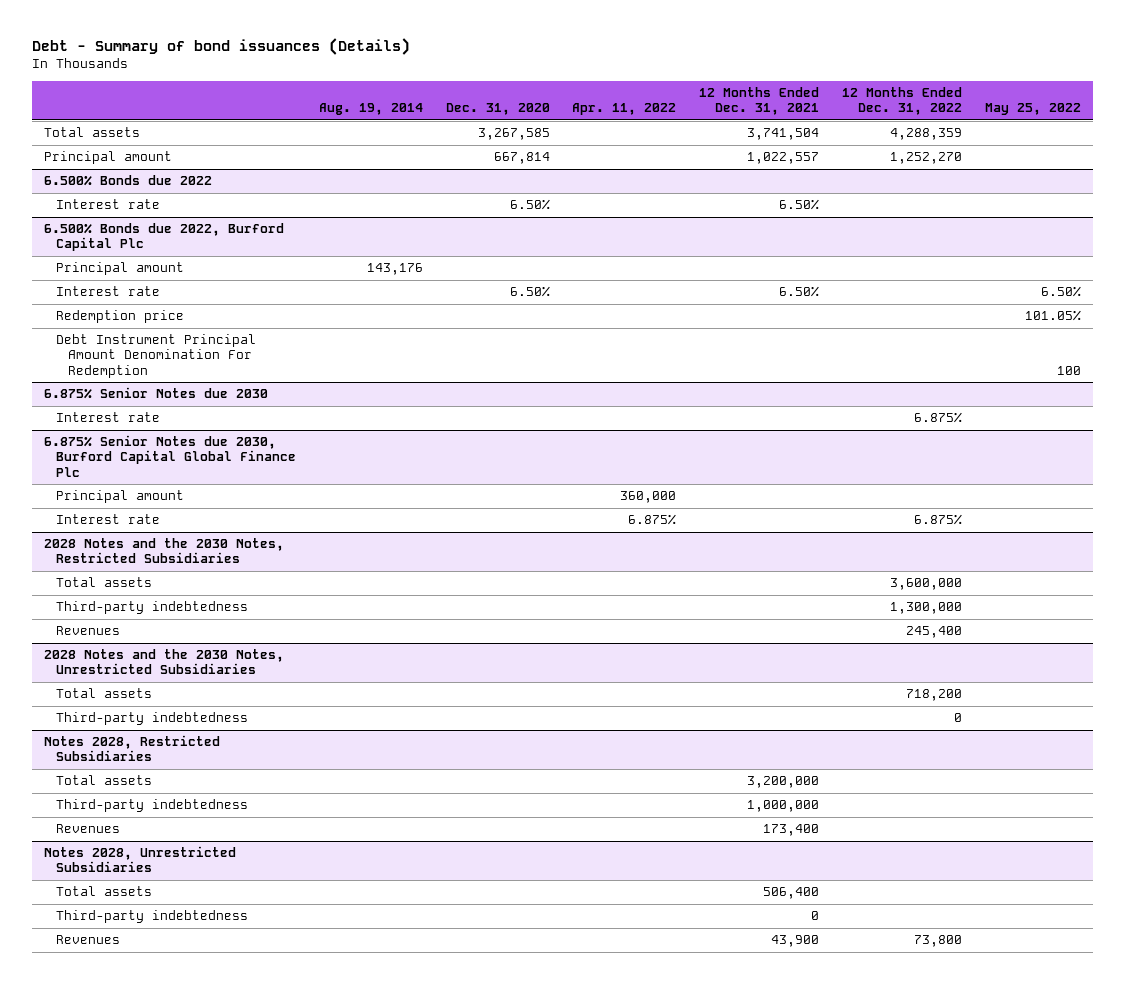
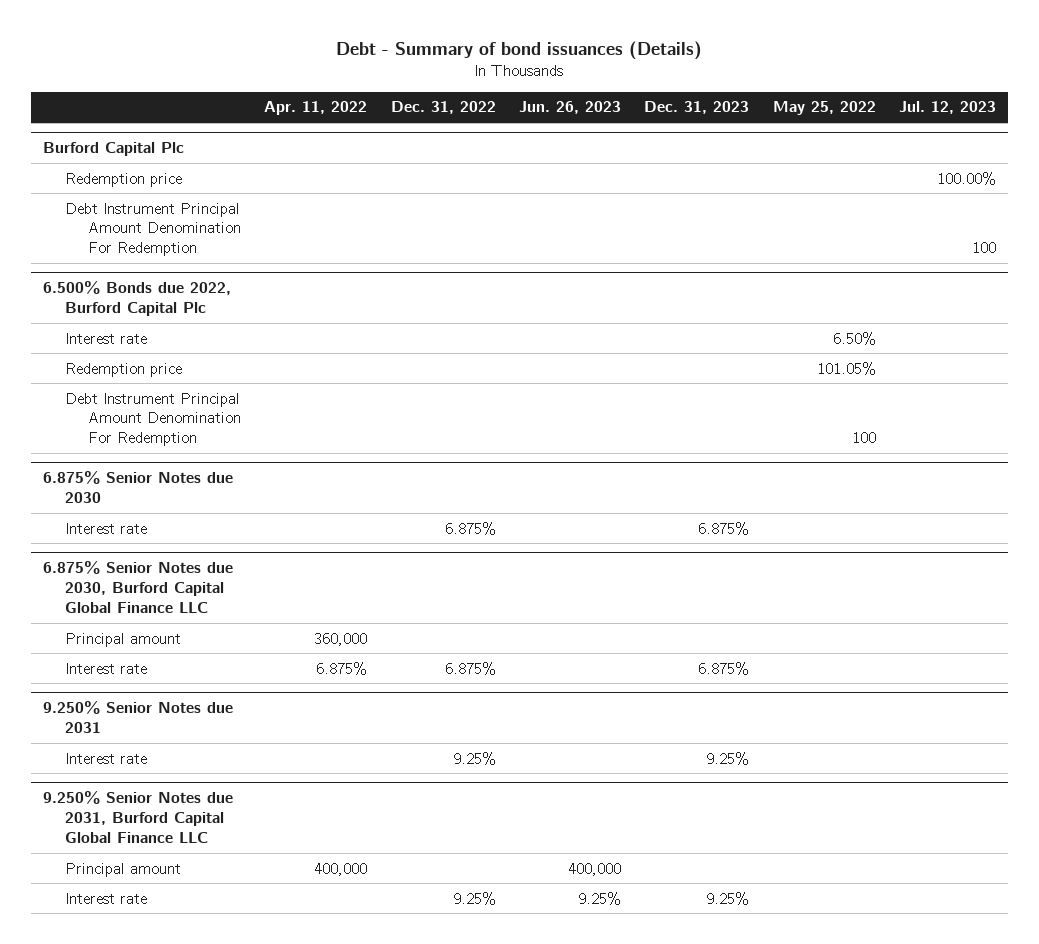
- | Aug. 19, 2014 | Dec. 31, 2020 | Apr. 11, 2022 | 12 Months Ended Dec. 31, 2021 | 12 Months Ended Dec. 31, 2022 | May 25, 2022
+ | Apr. 11, 2022 | Dec. 31, 2022 | Jun. 26, 2023 | Dec. 31, 2023 | May 25, 2022 | Jul. 12, 2023
- Total assets | | 3,267,585 | | 3,741,504 | 4,288,359 |
- Principal amount | | 667,814 | | 1,022,557 | 1,252,270 |
- 6.500% Bonds due 2022
- Interest rate | | 6.50% | | 6.50% | |
+ Burford Capital Plc
+ Redemption price | | | | | | 100.00%
+ Debt Instrument Principal Amount Denomination For Redemption | | | | | | 100
@ 6.500% Bonds due 2022, Burford Capital Plc
- Principal amount | 143,176 | | | | |
- 6.875% Senior Notes due 2030, Burford Capital Global Finance Plc
+ 6.875% Senior Notes due 2030, Burford Capital Global Finance LLC
- 2028 Notes and the 2030 Notes, Restricted Subsidiaries
- Total assets | | | | | 3,600,000 |
- Third-party indebtedness | | | | | 1,300,000 |
- Revenues | | | | | 245,400 |
- 2028 Notes and the 2030 Notes, Unrestricted Subsidiaries
- Total assets | | | | | 718,200 |
- Third-party indebtedness | | | | | 0 |
- Notes 2028, Restricted Subsidiaries
- Total assets | | | | 3,200,000 | |
- Third-party indebtedness | | | | 1,000,000 | |
- Revenues | | | | 173,400 | |
- Notes 2028, Unrestricted Subsidiaries
- Total assets | | | | 506,400 | |
- Third-party indebtedness | | | | 0 | |
- Revenues | | | | 43,900 | 73,800 |
+ 9.250% Senior Notes due 2031
+ Interest rate | | 9.25% | | 9.25% | |
+ 9.250% Senior Notes due 2031, Burford Capital Global Finance LLC
+ Principal amount | 400,000 | | 400,000 | | |
+ Interest rate | | 9.25% | 9.25% | 9.25% | |

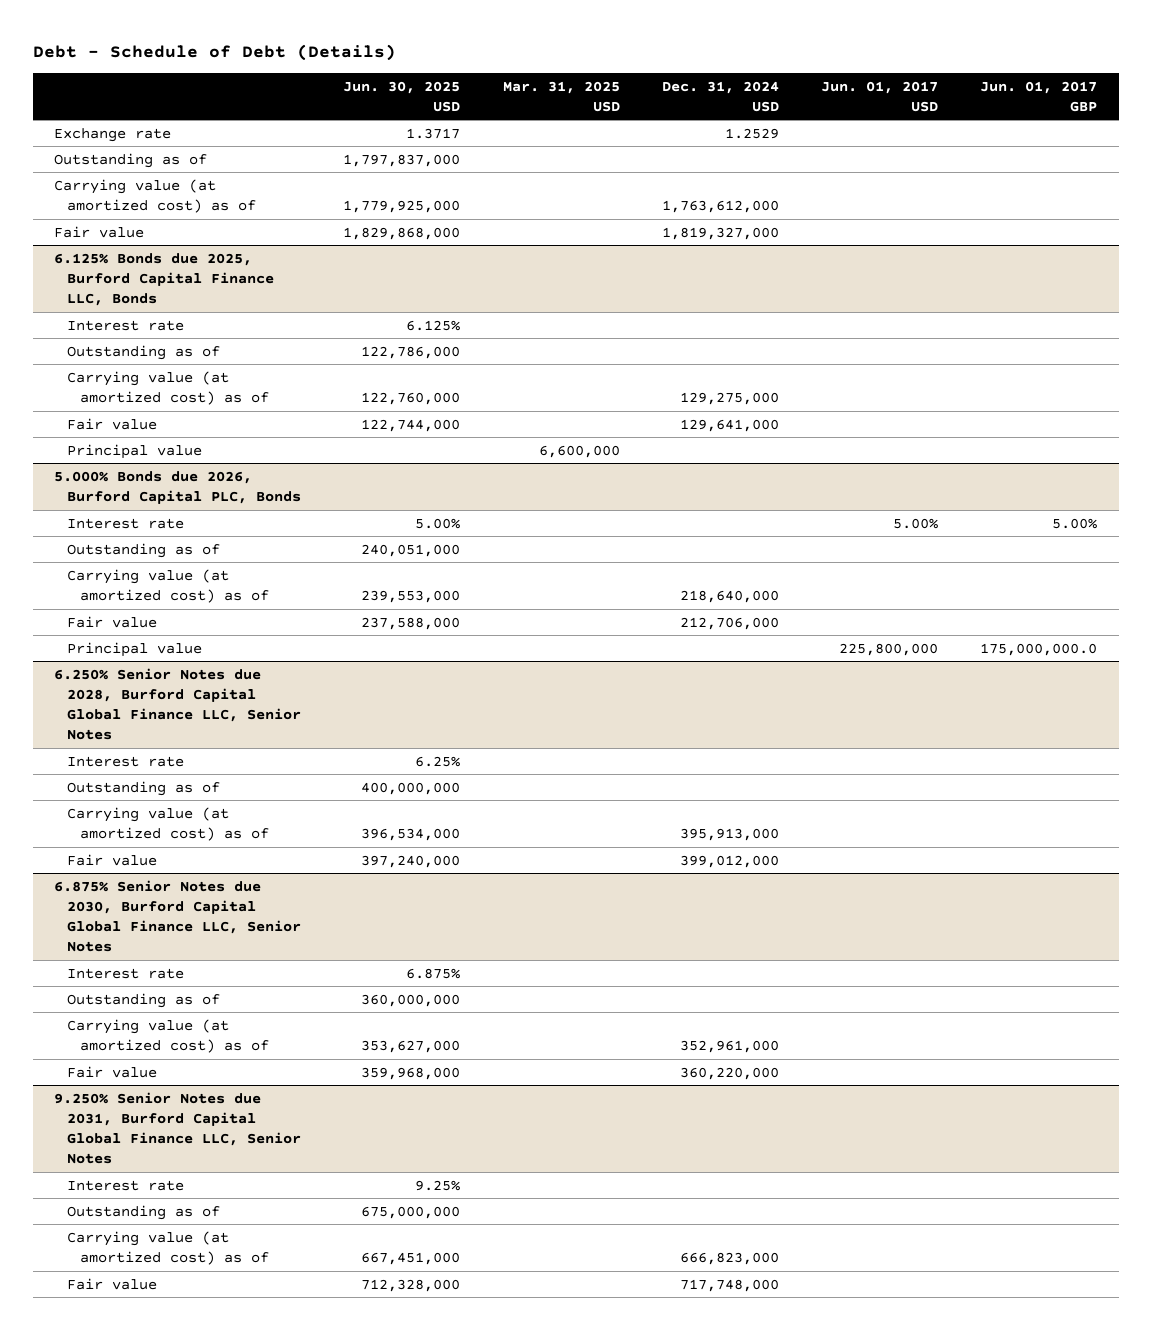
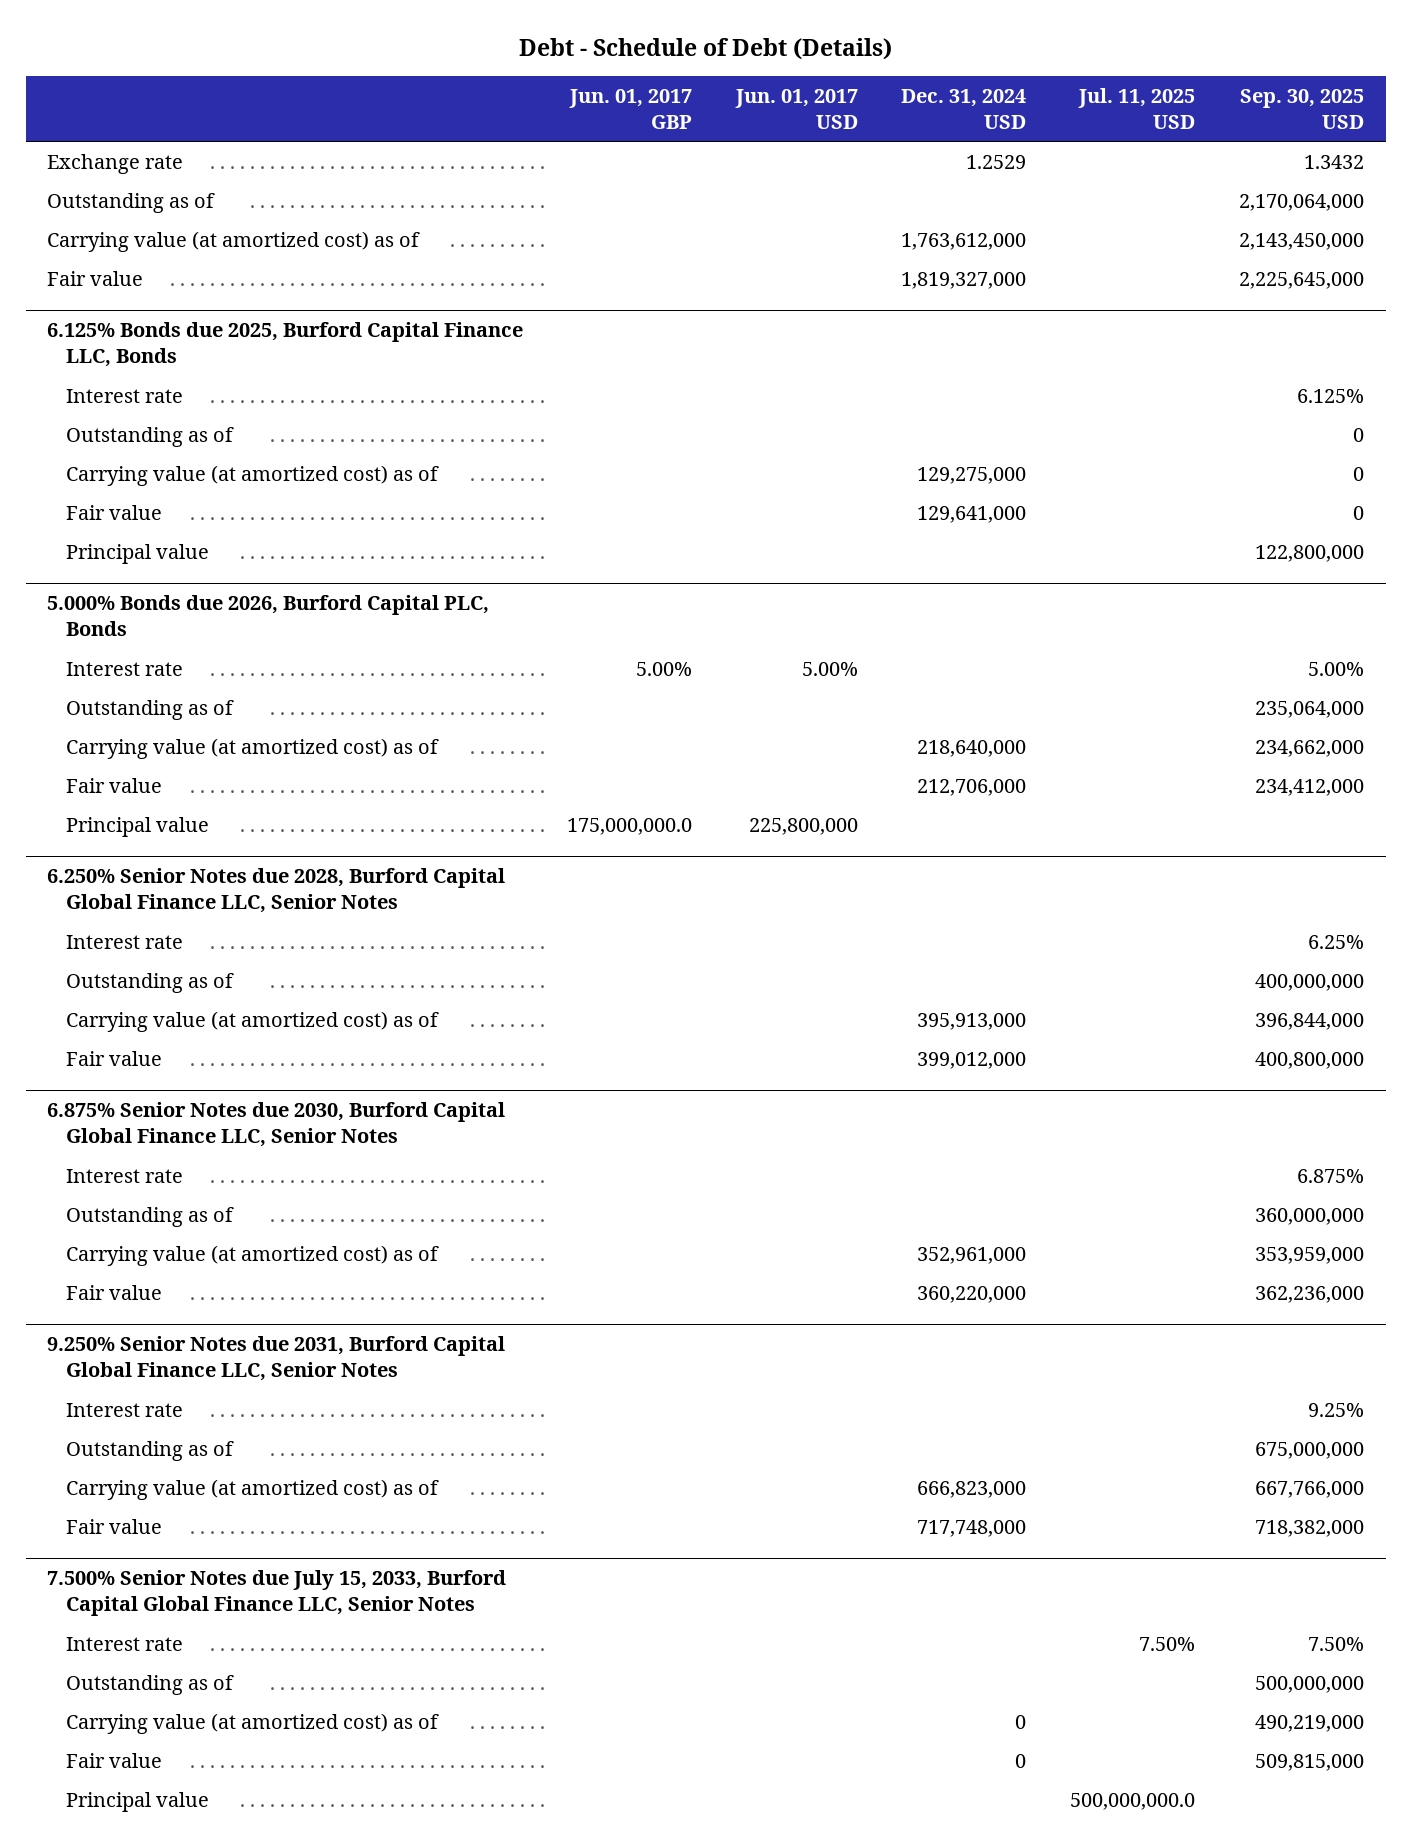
- | Jun. 30, 2025 USD | Mar. 31, 2025 USD | Dec. 31, 2024 USD | Jun. 01, 2017 USD | Jun. 01, 2017 GBP
+ | Jun. 01, 2017 GBP | Jun. 01, 2017 USD | Dec. 31, 2024 USD | Jul. 11, 2025 USD | Sep. 30, 2025 USD
+ 7.500% Senior Notes due July 15, 2033, Burford Capital Global Finance LLC, Senior Notes
+ Interest rate | | | | 7.50% | 7.50%
+ Outstanding as of | | | | | 500,000,000
+ Carrying value (at amortized cost) as of | | | 0 | | 490,219,000
+ Fair value | | | 0 | | 509,815,000
+ Principal value | | | | 500,000,000.0 |

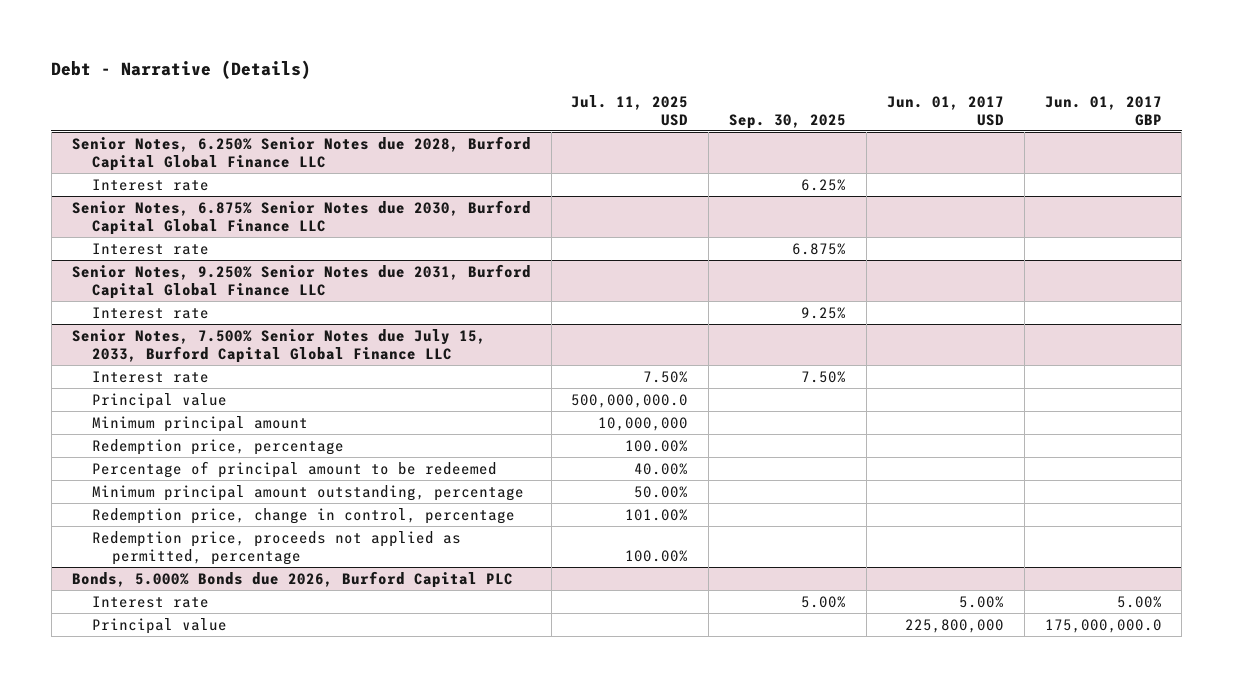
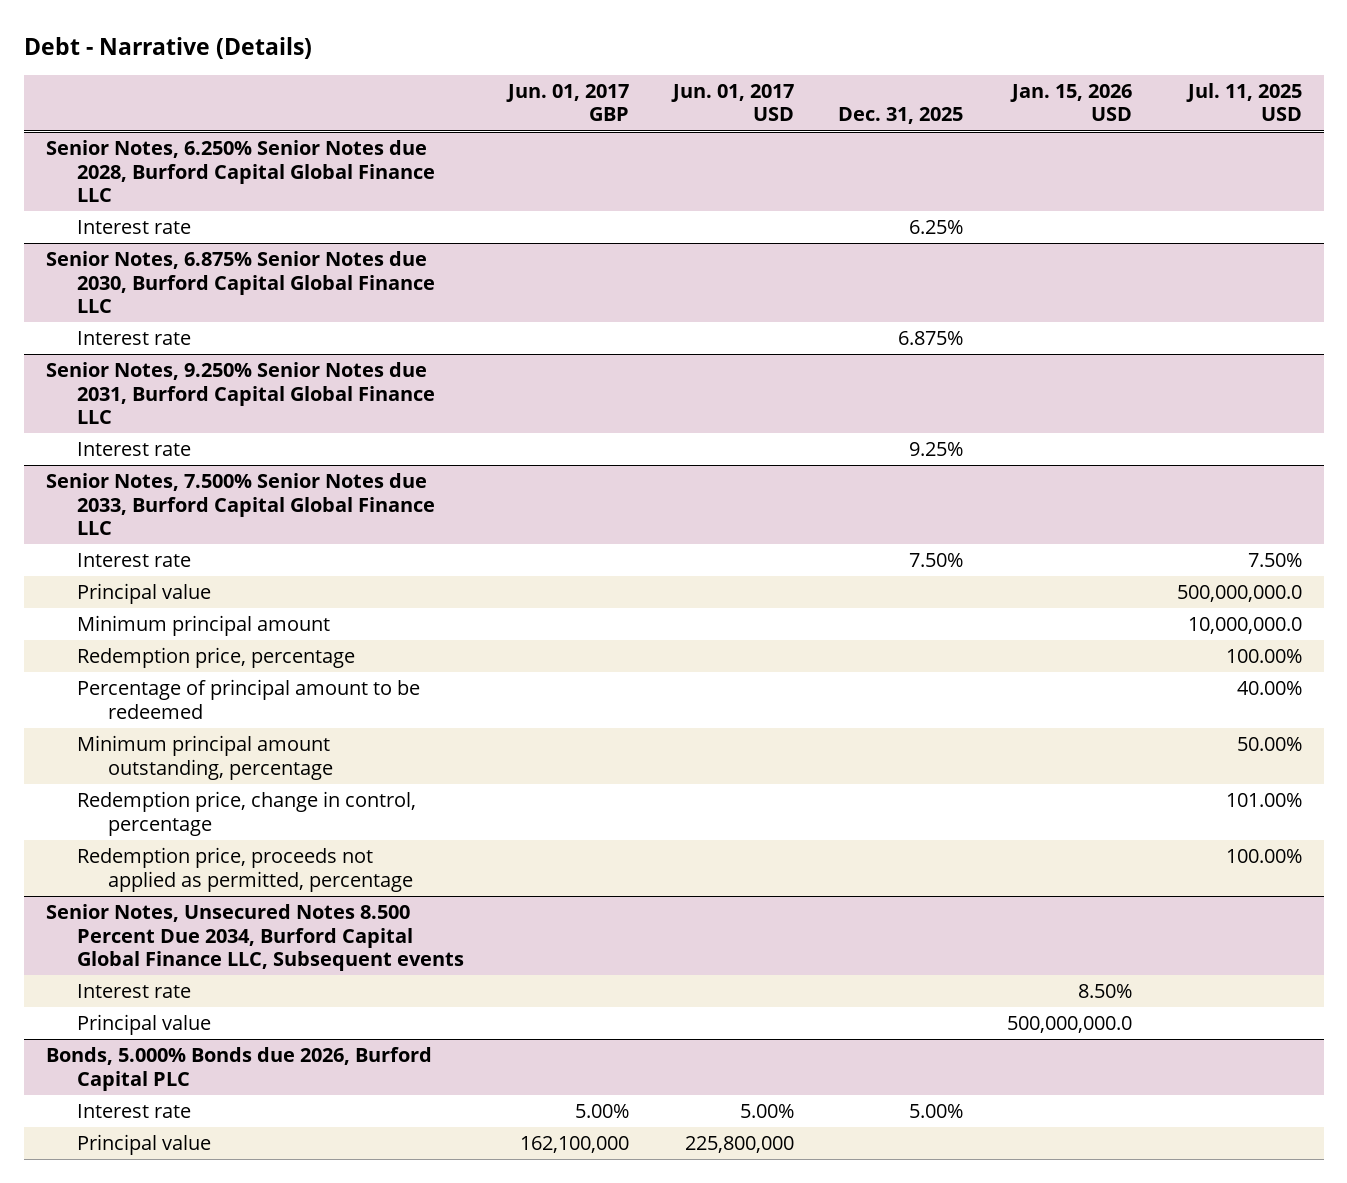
- | Jul. 11, 2025 USD | Sep. 30, 2025 | Jun. 01, 2017 USD | Jun. 01, 2017 GBP
+ | Jun. 01, 2017 GBP | Jun. 01, 2017 USD | Dec. 31, 2025 | Jan. 15, 2026 USD | Jul. 11, 2025 USD
- Senior Notes, 7.500% Senior Notes due July 15, 2033, Burford Capital Global Finance LLC
+ Senior Notes, 7.500% Senior Notes due 2033, Burford Capital Global Finance LLC
- Minimum principal amount | 10,000,000 | | |
+ Minimum principal amount | | | | | 10,000,000.0
+ Senior Notes, Unsecured Notes 8.500 Percent Due 2034, Burford Capital Global Finance LLC, Subsequent events
+ Interest rate | | | | 8.50% |
+ Principal value | | | | 500,000,000.0 |
@ Bonds, 5.000% Bonds due 2026, Burford Capital PLC
- Principal value | | | 225,800,000 | 175,000,000.0
+ Principal value | 162,100,000 | 225,800,000 | | |

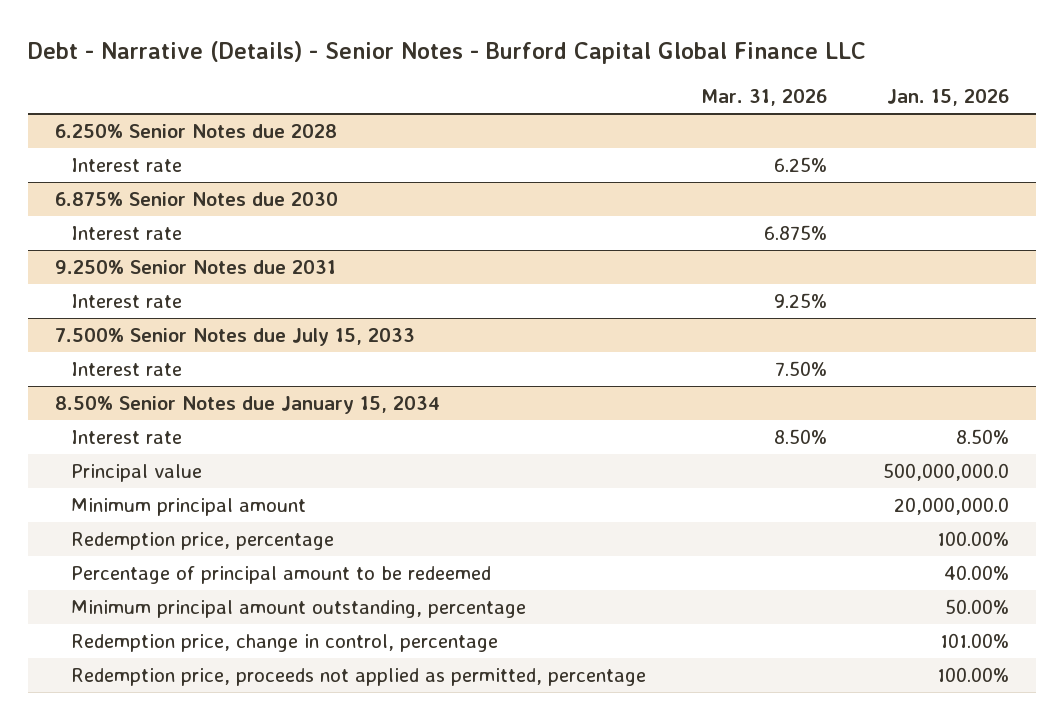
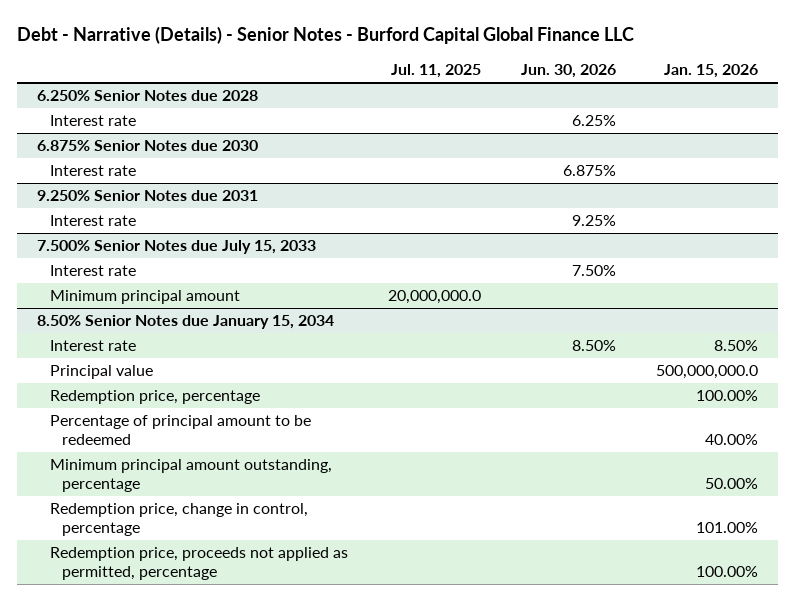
- | Mar. 31, 2026 | Jan. 15, 2026
+ | Jul. 11, 2025 | Jun. 30, 2026 | Jan. 15, 2026
@ 7.500% Senior Notes due July 15, 2033
+ Minimum principal amount | 20,000,000.0 | |
@ 8.50% Senior Notes due January 15, 2034
- Minimum principal amount | | 20,000,000.0

